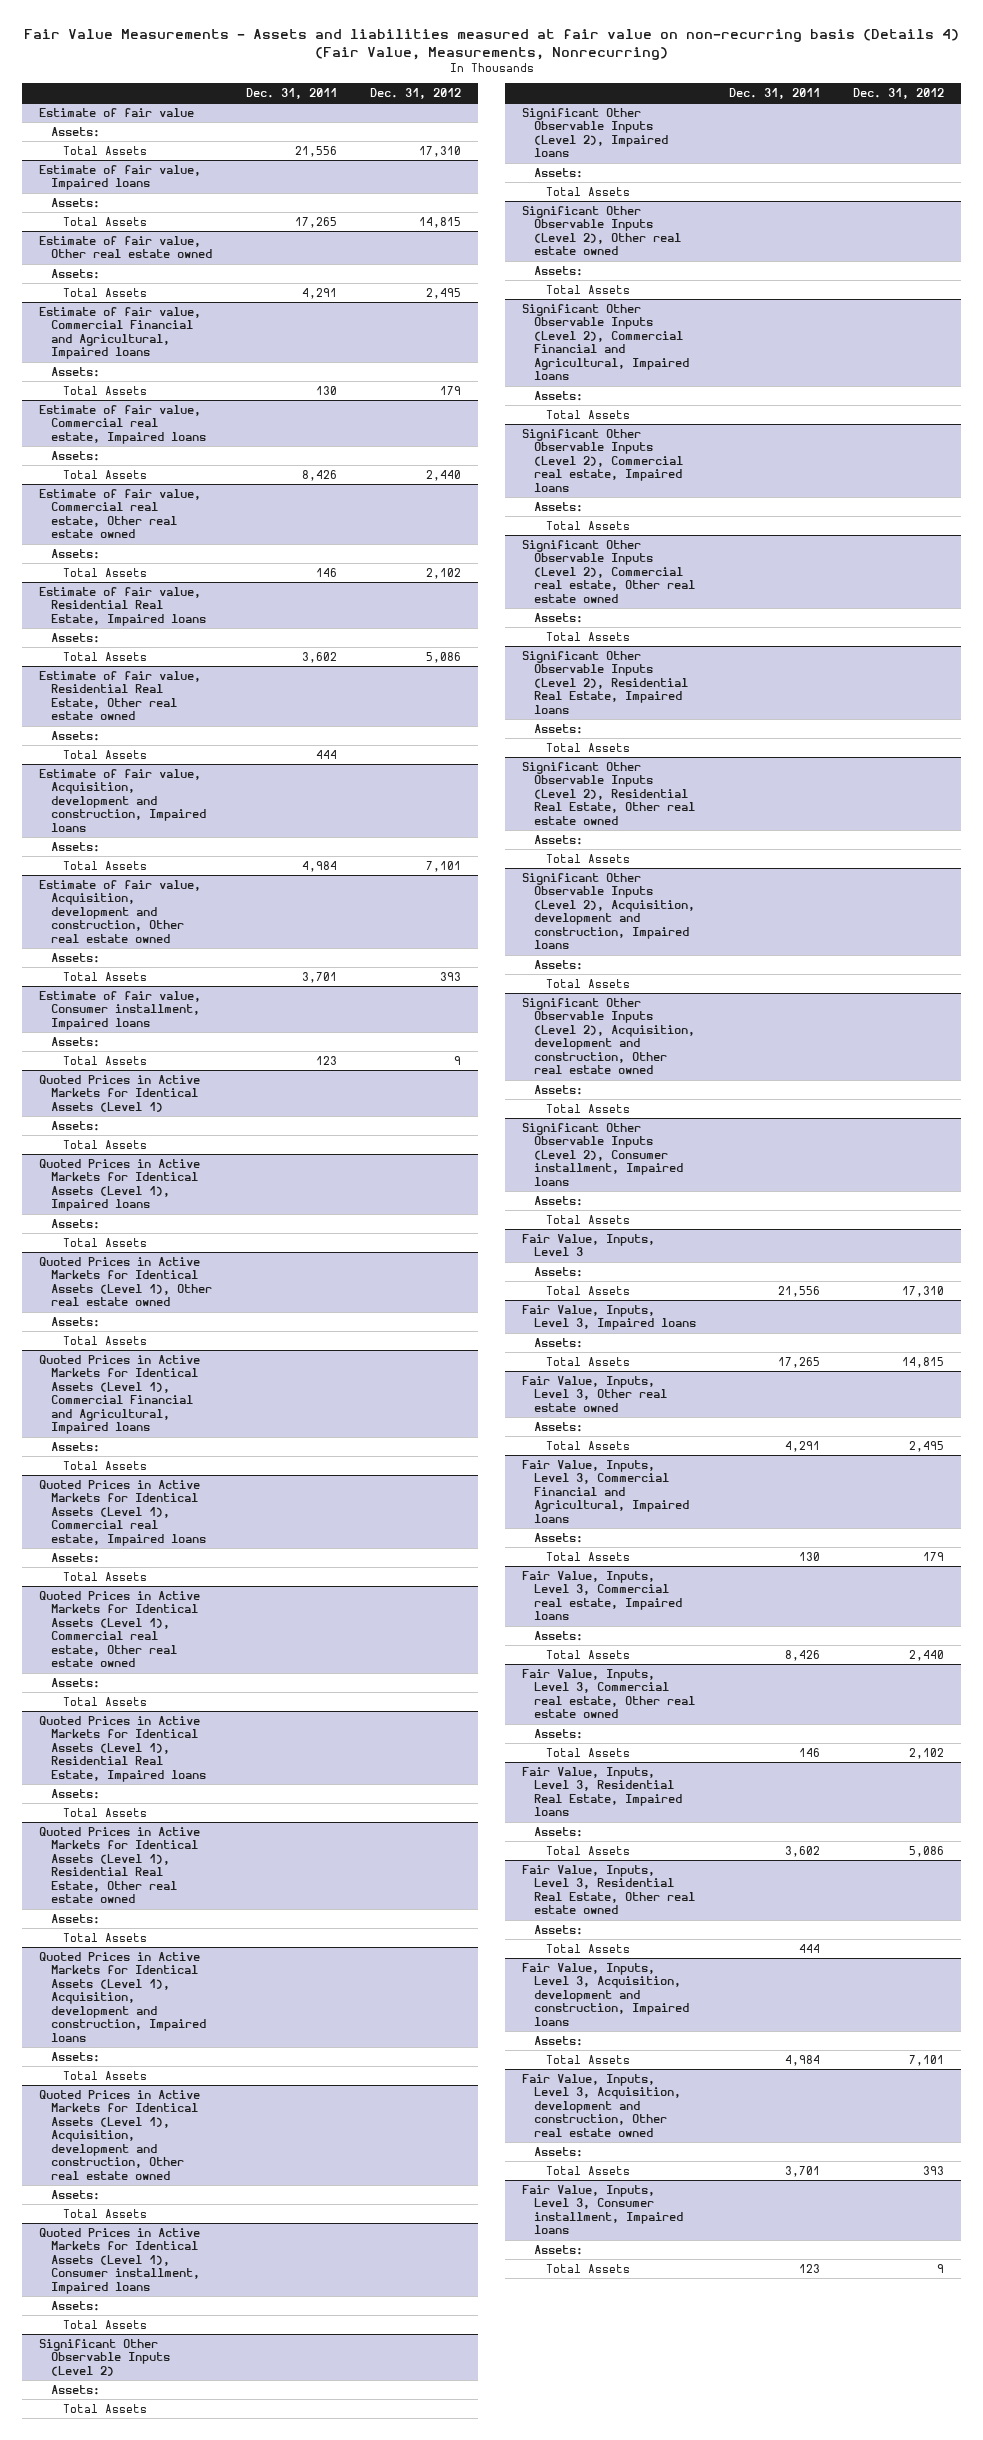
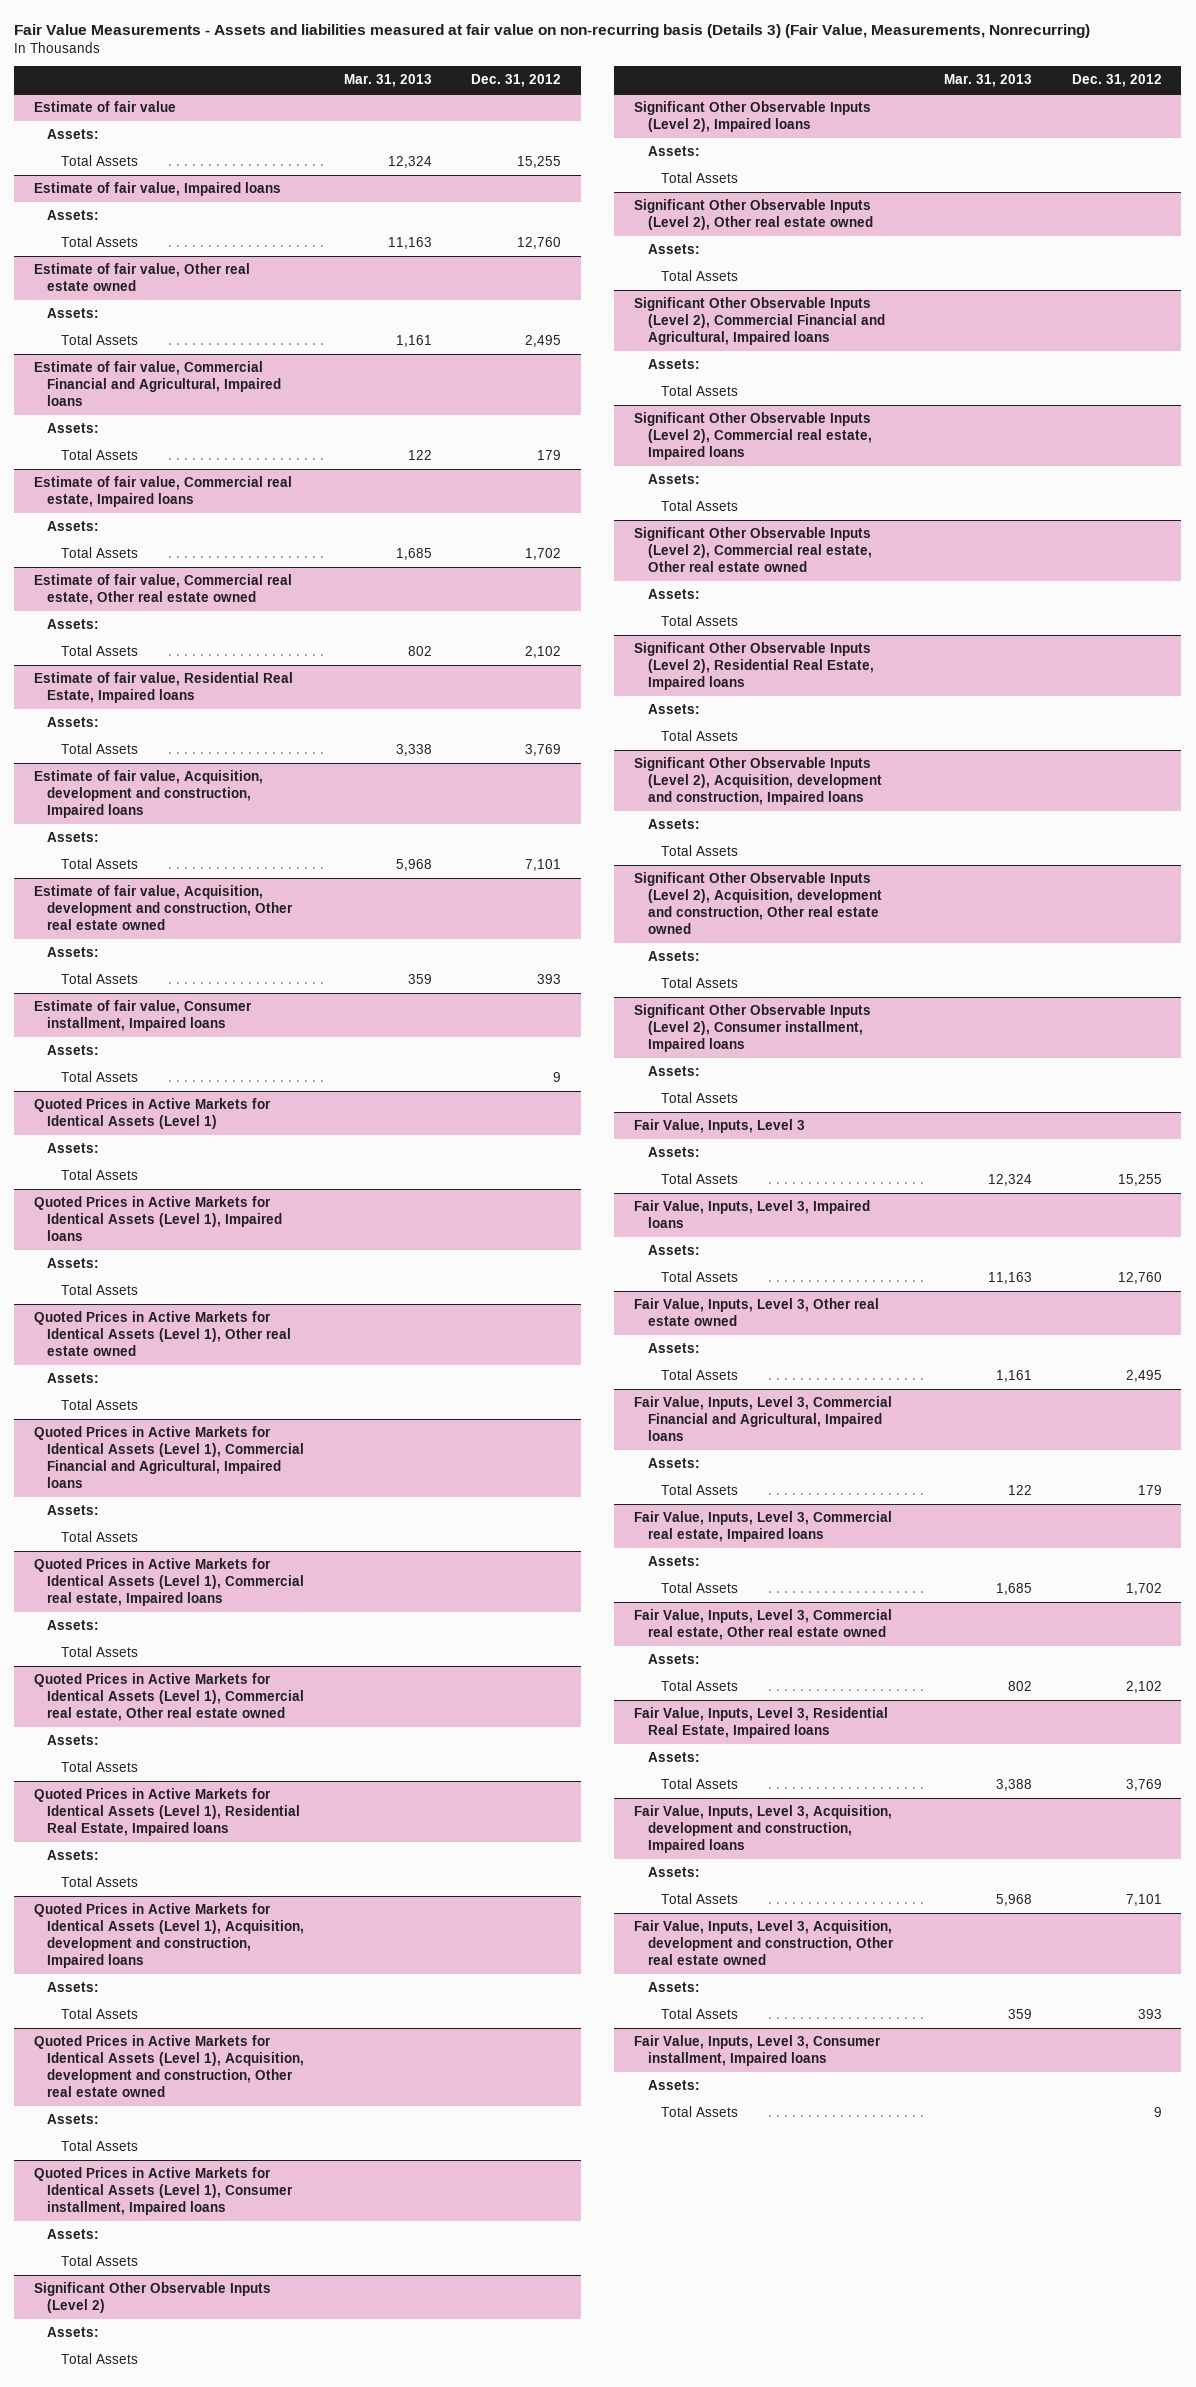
- Fair Value Measurements - Assets and liabilities measured at fair value on non-recurring basis (Details 4) (Fair Value, Measurements, Nonrecurring)
+ Fair Value Measurements - Assets and liabilities measured at fair value on non-recurring basis (Details 3) (Fair Value, Measurements, Nonrecurring)
- | Dec. 31, 2011 | Dec. 31, 2012
+ | Mar. 31, 2013 | Dec. 31, 2012
@ Estimate of fair value
- Total Assets | 21,556 | 17,310
+ Total Assets | 12,324 | 15,255
@ Estimate of fair value, Impaired loans
- Total Assets | 17,265 | 14,815
+ Total Assets | 11,163 | 12,760
@ Estimate of fair value, Commercial real estate, Impaired loans
- Total Assets | 8,426 | 2,440
+ Total Assets | 1,685 | 1,702
@ Estimate of fair value, Residential Real Estate, Impaired loans
- Total Assets | 3,602 | 5,086
- Estimate of fair value, Residential Real Estate, Other real estate owned
- Assets:
- Total Assets | 444 |
@ Estimate of fair value, Residential Real Estate, Impaired loans
+ Total Assets | 3,338 | 3,769
- Quoted Prices in Active Markets for Identical Assets (Level 1), Residential Real Estate, Other real estate owned
- Assets:
- Total Assets
- Significant Other Observable Inputs (Level 2), Residential Real Estate, Other real estate owned
- Assets:
- Total Assets
@ Fair Value, Inputs, Level 3
- Total Assets | 21,556 | 17,310
+ Total Assets | 12,324 | 15,255
@ Fair Value, Inputs, Level 3, Impaired loans
- Total Assets | 17,265 | 14,815
+ Total Assets | 11,163 | 12,760
@ Fair Value, Inputs, Level 3, Commercial real estate, Impaired loans
- Total Assets | 8,426 | 2,440
+ Total Assets | 1,685 | 1,702
@ Fair Value, Inputs, Level 3, Residential Real Estate, Impaired loans
- Total Assets | 3,602 | 5,086
- Fair Value, Inputs, Level 3, Residential Real Estate, Other real estate owned
- Assets:
- Total Assets | 444 |
@ Fair Value, Inputs, Level 3, Residential Real Estate, Impaired loans
+ Total Assets | 3,388 | 3,769

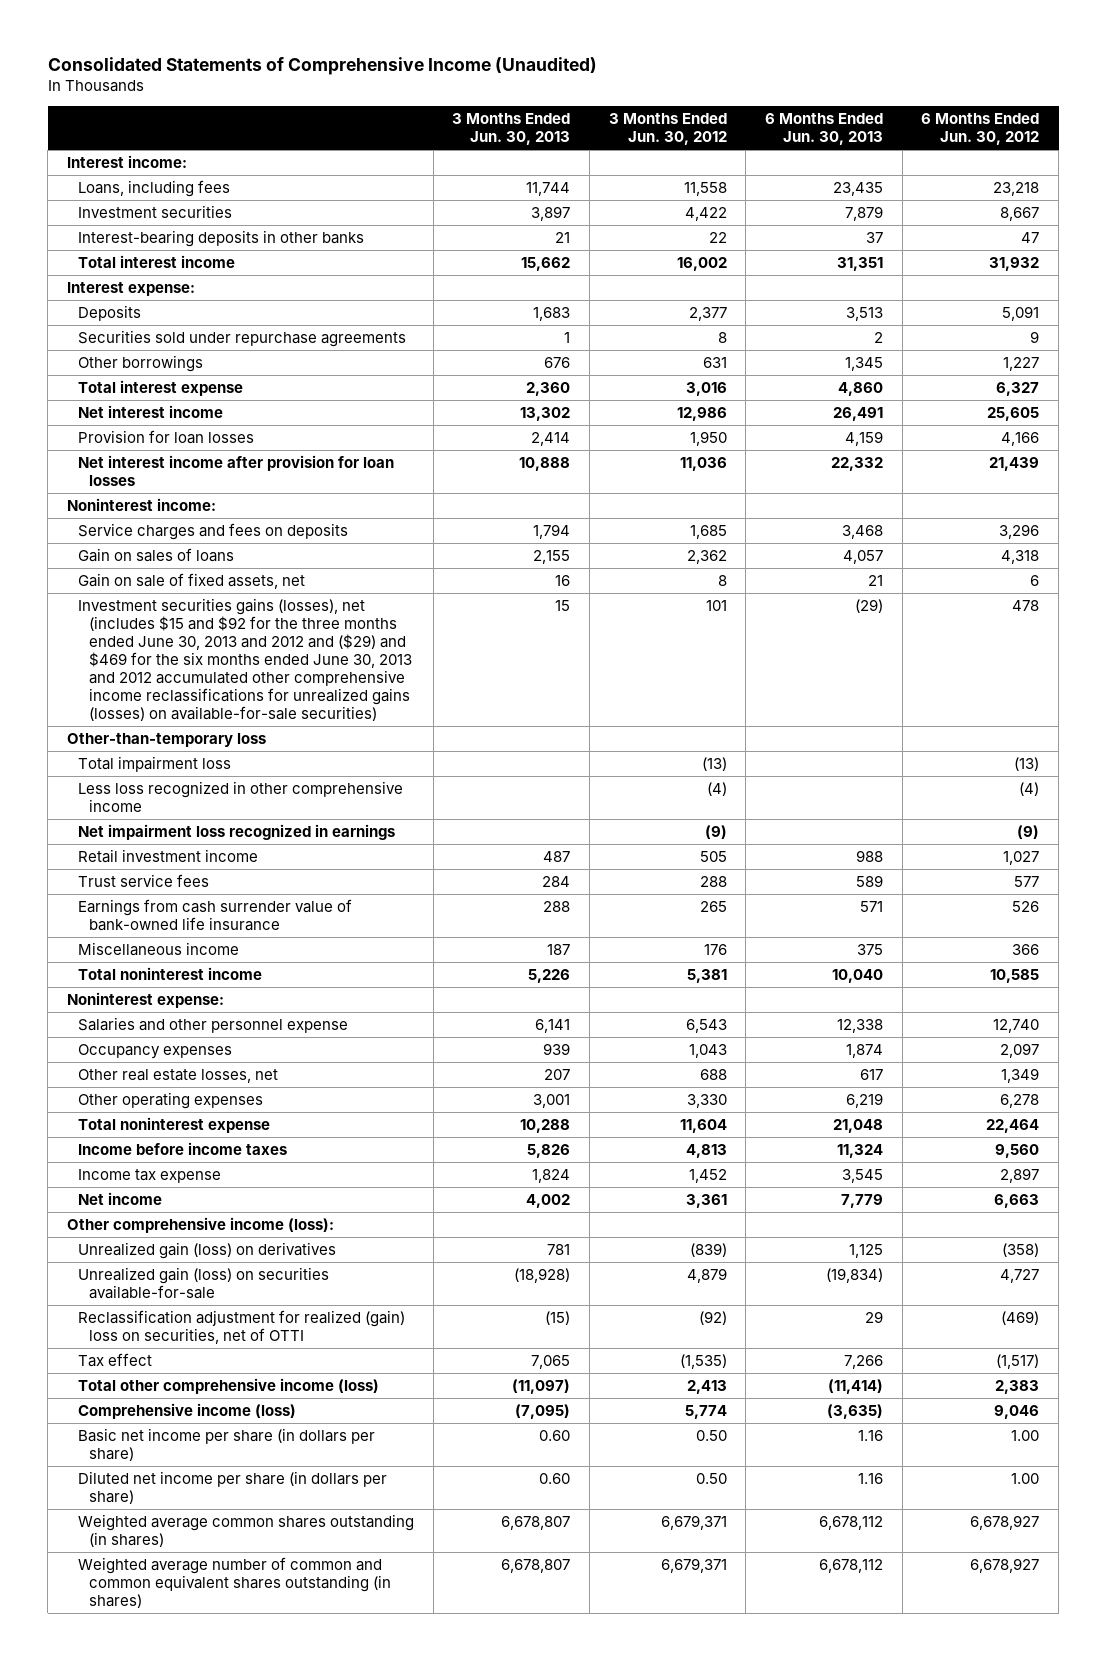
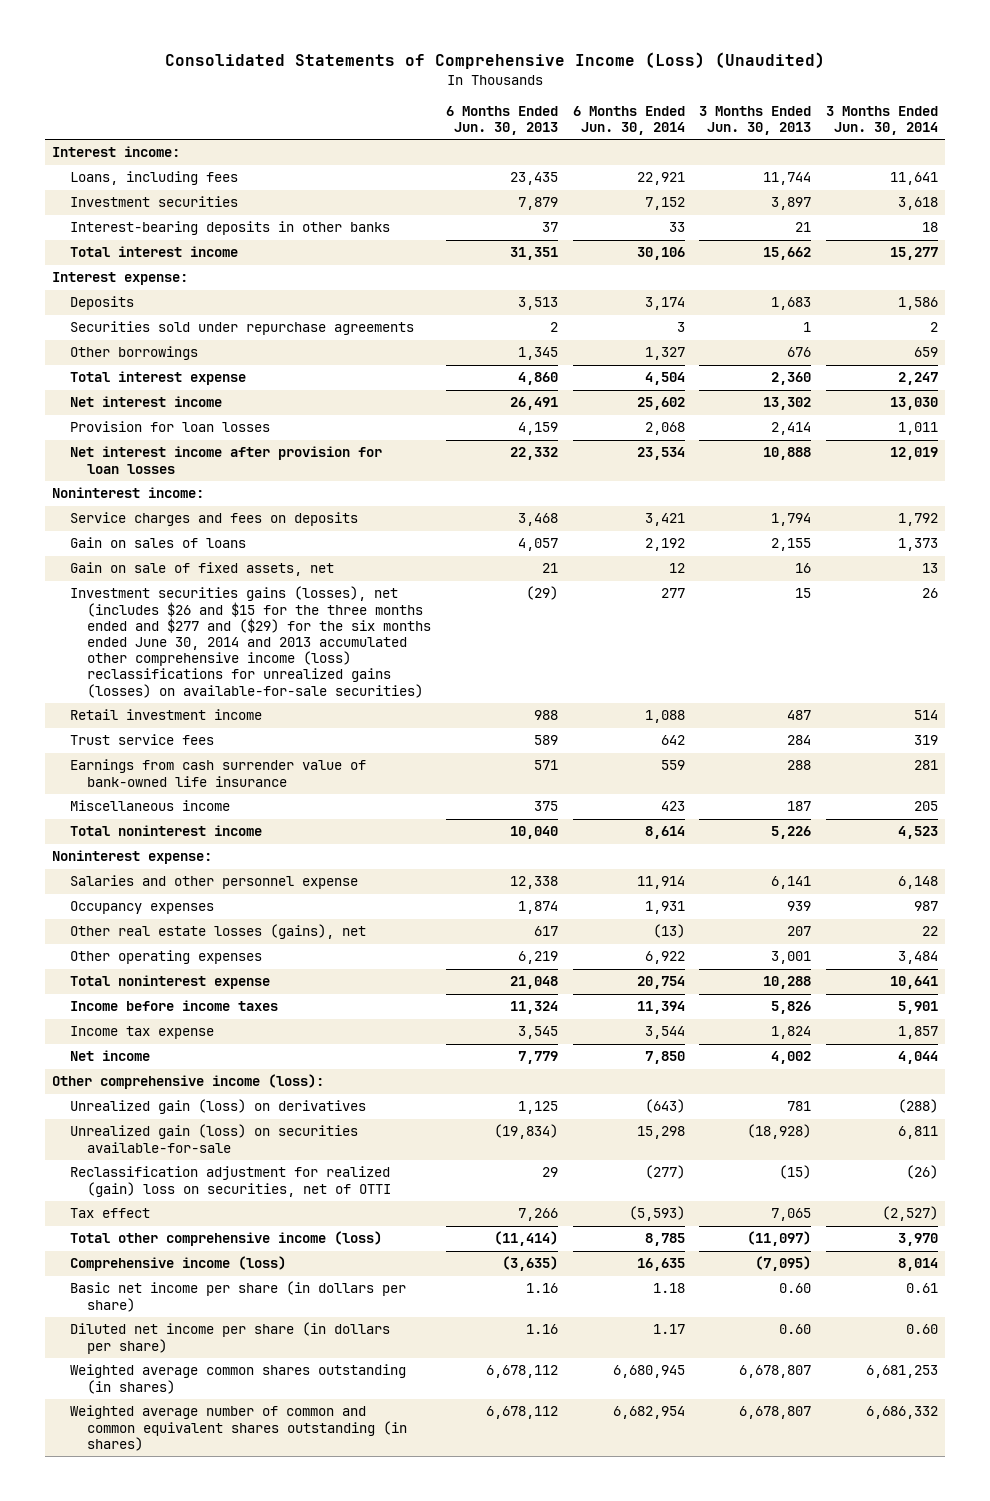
- Consolidated Statements of Comprehensive Income (Unaudited)
+ Consolidated Statements of Comprehensive Income (Loss) (Unaudited)
- | 3 Months Ended Jun. 30, 2013 | 3 Months Ended Jun. 30, 2012 | 6 Months Ended Jun. 30, 2013 | 6 Months Ended Jun. 30, 2012
+ | 6 Months Ended Jun. 30, 2013 | 6 Months Ended Jun. 30, 2014 | 3 Months Ended Jun. 30, 2013 | 3 Months Ended Jun. 30, 2014
- Investment securities gains (losses), net (includes $15 and $92 for the three months ended June 30, 2013 and 2012 and ($29) and $469 for the six months ended June 30, 2013 and 2012 accumulated other comprehensive income reclassifications for unrealized gains (losses) on available-for-sale securities) | 15 | 101 | (29) | 478
- Other-than-temporary loss
- Total impairment loss | | (13) | | (13)
- Less loss recognized in other comprehensive income | | (4) | | (4)
- Net impairment loss recognized in earnings | | (9) | | (9)
+ Investment securities gains (losses), net (includes $26 and $15 for the three months ended and $277 and ($29) for the six months ended June 30, 2014 and 2013 accumulated other comprehensive income (loss) reclassifications for unrealized gains (losses) on available-for-sale securities) | (29) | 277 | 15 | 26
- Other real estate losses, net | 207 | 688 | 617 | 1,349
+ Other real estate losses (gains), net | 617 | (13) | 207 | 22

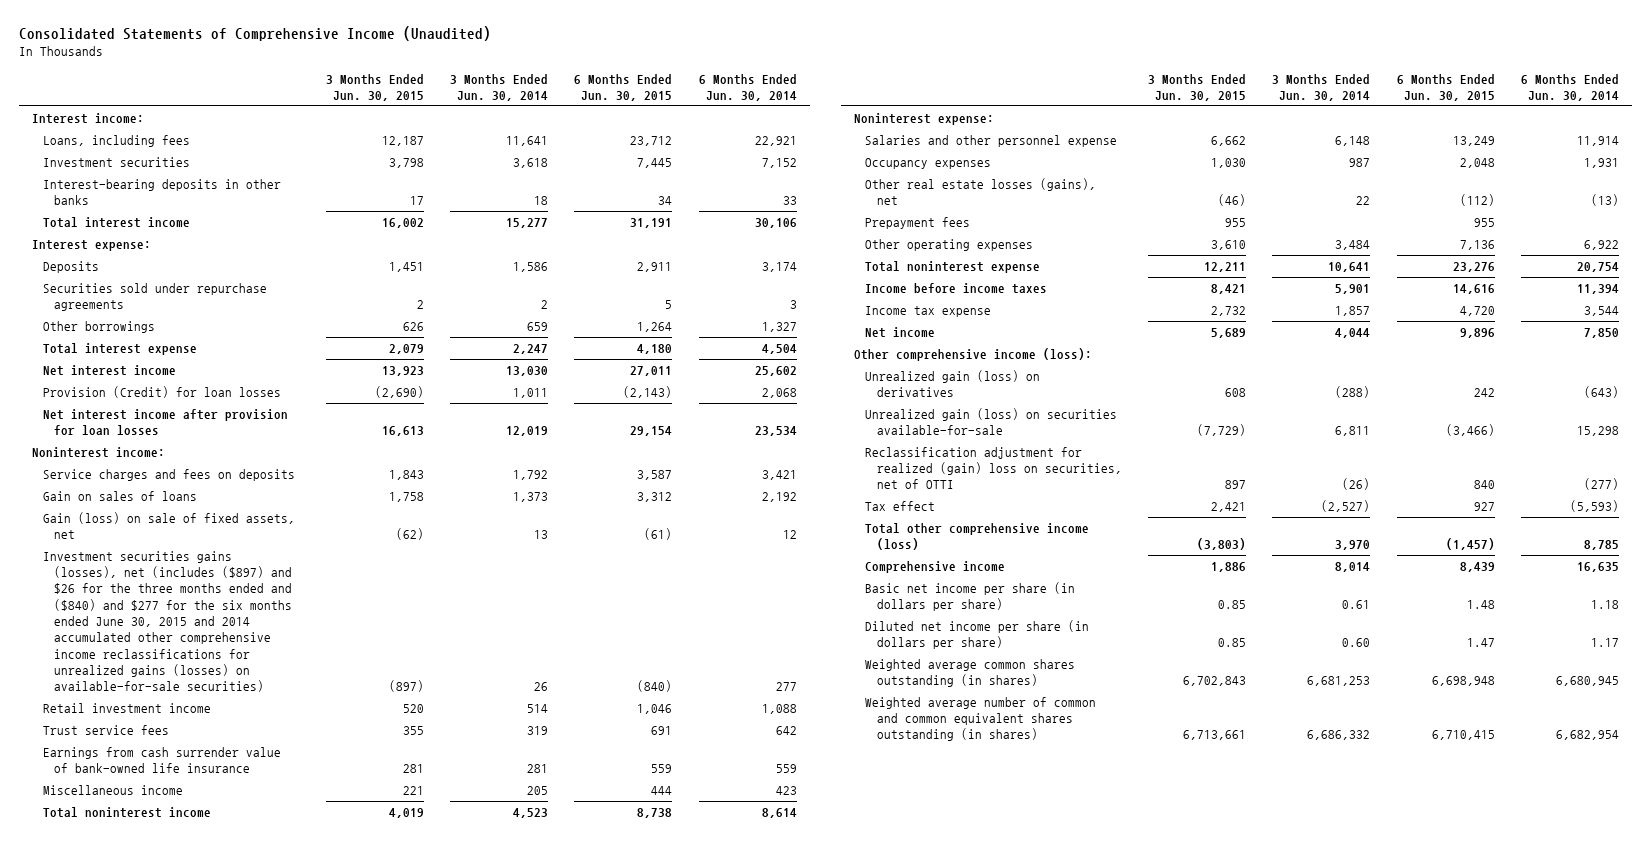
- Consolidated Statements of Comprehensive Income (Loss) (Unaudited)
+ Consolidated Statements of Comprehensive Income (Unaudited)
- | 6 Months Ended Jun. 30, 2013 | 6 Months Ended Jun. 30, 2014 | 3 Months Ended Jun. 30, 2013 | 3 Months Ended Jun. 30, 2014
+ | 3 Months Ended Jun. 30, 2015 | 3 Months Ended Jun. 30, 2014 | 6 Months Ended Jun. 30, 2015 | 6 Months Ended Jun. 30, 2014
- Provision for loan losses | 4,159 | 2,068 | 2,414 | 1,011
+ Provision (Credit) for loan losses | (2,690) | 1,011 | (2,143) | 2,068
- Gain on sale of fixed assets, net | 21 | 12 | 16 | 13
- Investment securities gains (losses), net (includes $26 and $15 for the three months ended and $277 and ($29) for the six months ended June 30, 2014 and 2013 accumulated other comprehensive income (loss) reclassifications for unrealized gains (losses) on available-for-sale securities) | (29) | 277 | 15 | 26
+ Gain (loss) on sale of fixed assets, net | (62) | 13 | (61) | 12
+ Investment securities gains (losses), net (includes ($897) and $26 for the three months ended and ($840) and $277 for the six months ended June 30, 2015 and 2014 accumulated other comprehensive income reclassifications for unrealized gains (losses) on available-for-sale securities) | (897) | 26 | (840) | 277
+ Prepayment fees | 955 | | 955 |
- Comprehensive income (loss) | (3,635) | 16,635 | (7,095) | 8,014
+ Comprehensive income | 1,886 | 8,014 | 8,439 | 16,635

